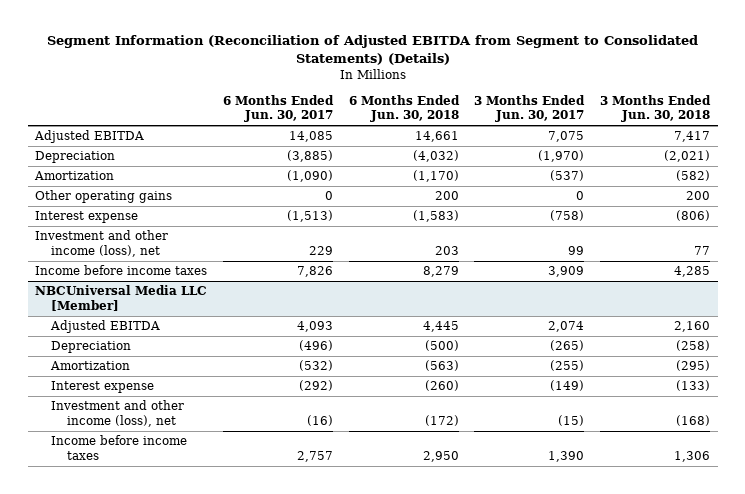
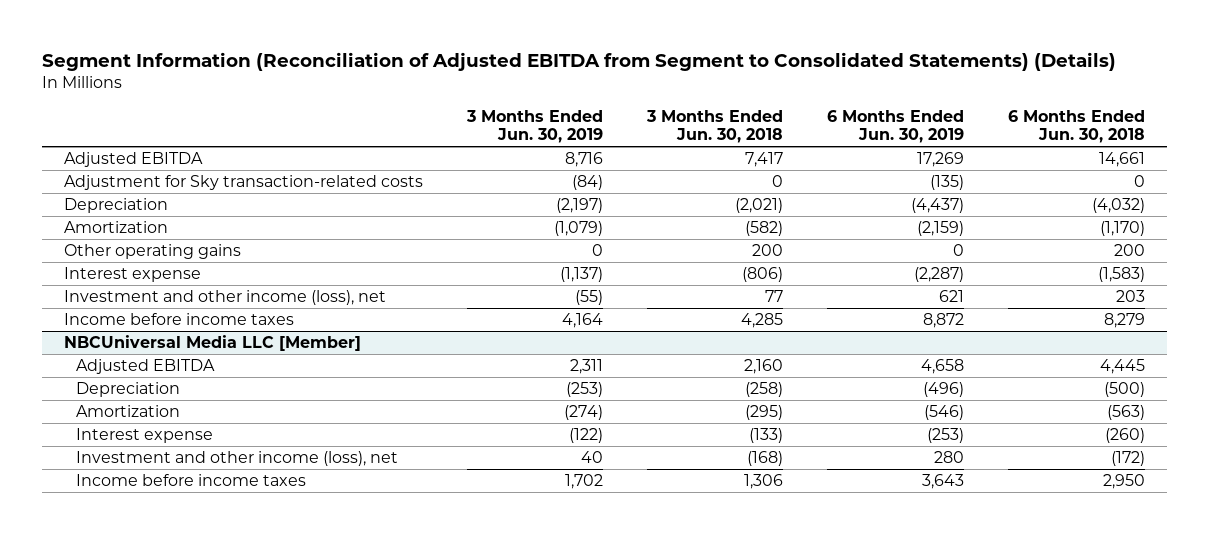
- | 6 Months Ended Jun. 30, 2017 | 6 Months Ended Jun. 30, 2018 | 3 Months Ended Jun. 30, 2017 | 3 Months Ended Jun. 30, 2018
+ | 3 Months Ended Jun. 30, 2019 | 3 Months Ended Jun. 30, 2018 | 6 Months Ended Jun. 30, 2019 | 6 Months Ended Jun. 30, 2018
+ Adjustment for Sky transaction-related costs | (84) | 0 | (135) | 0

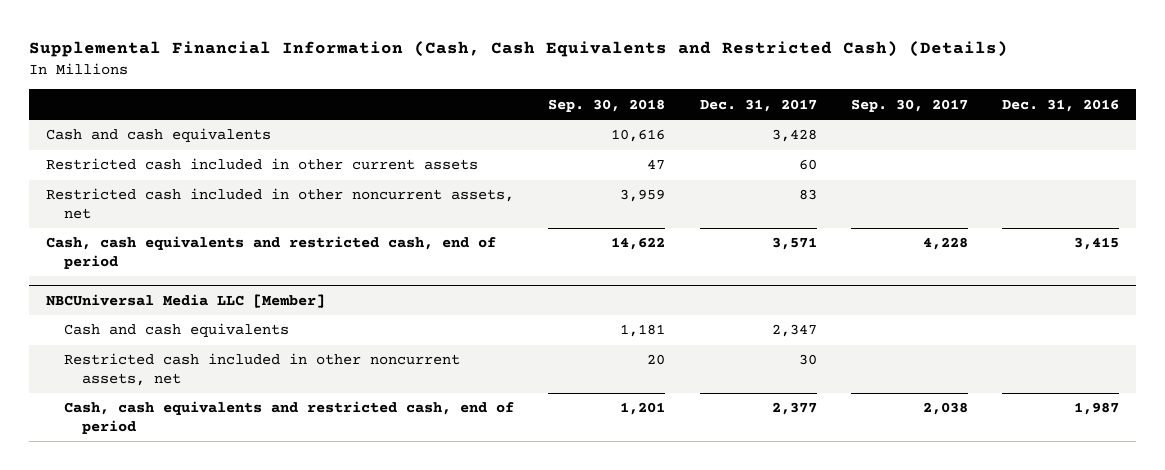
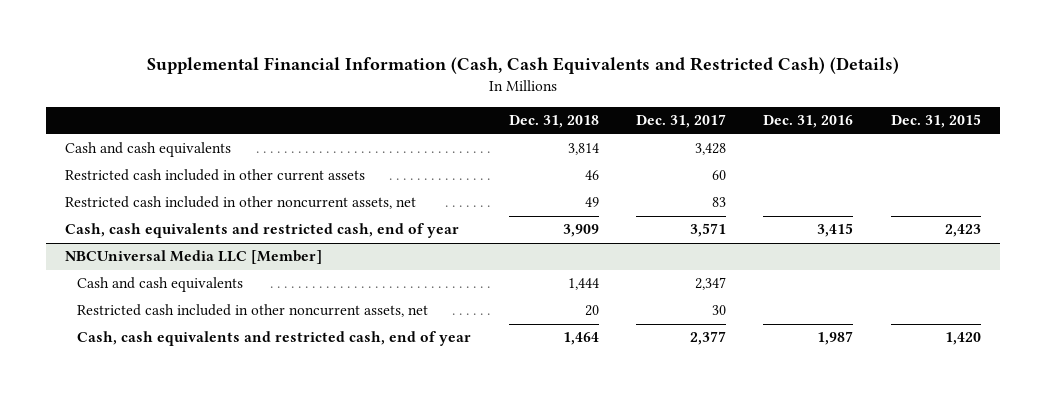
- | Sep. 30, 2018 | Dec. 31, 2017 | Sep. 30, 2017 | Dec. 31, 2016
+ | Dec. 31, 2018 | Dec. 31, 2017 | Dec. 31, 2016 | Dec. 31, 2015
- Cash, cash equivalents and restricted cash, end of period | 14,622 | 3,571 | 4,228 | 3,415
+ Cash, cash equivalents and restricted cash, end of year | 3,909 | 3,571 | 3,415 | 2,423
@ NBCUniversal Media LLC [Member]
- Cash, cash equivalents and restricted cash, end of period | 1,201 | 2,377 | 2,038 | 1,987
+ Cash, cash equivalents and restricted cash, end of year | 1,464 | 2,377 | 1,987 | 1,420

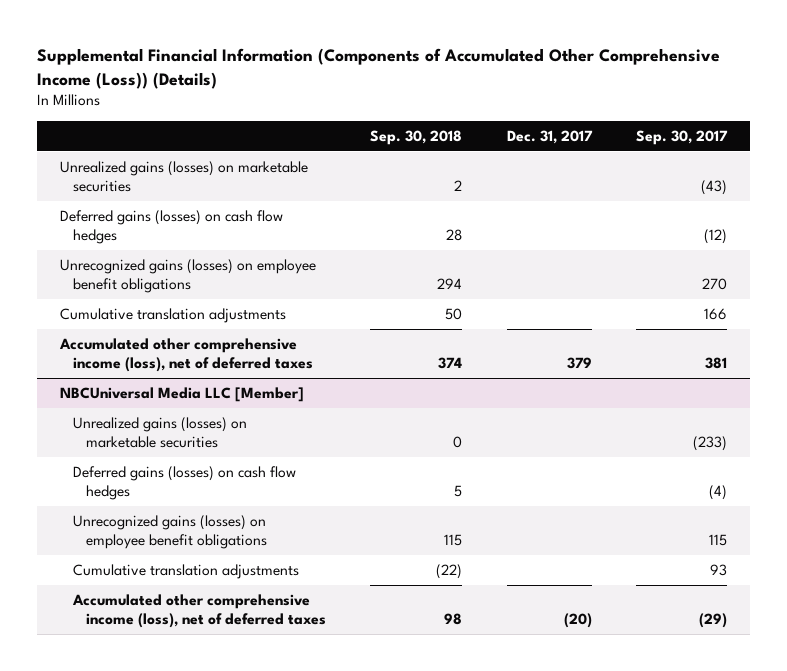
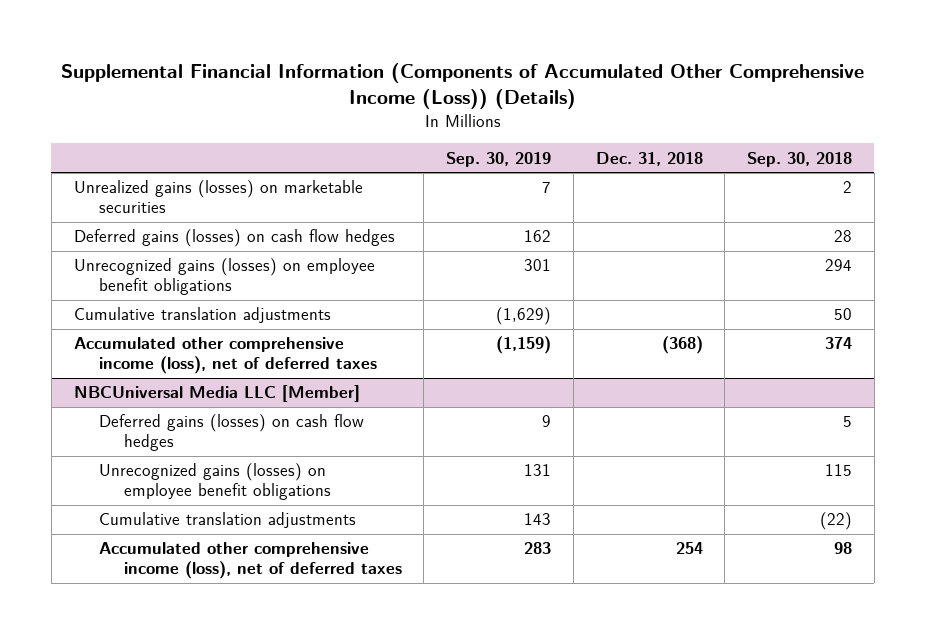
- | Sep. 30, 2018 | Dec. 31, 2017 | Sep. 30, 2017
+ | Sep. 30, 2019 | Dec. 31, 2018 | Sep. 30, 2018
@ NBCUniversal Media LLC [Member]
- Unrealized gains (losses) on marketable securities | 0 | | (233)

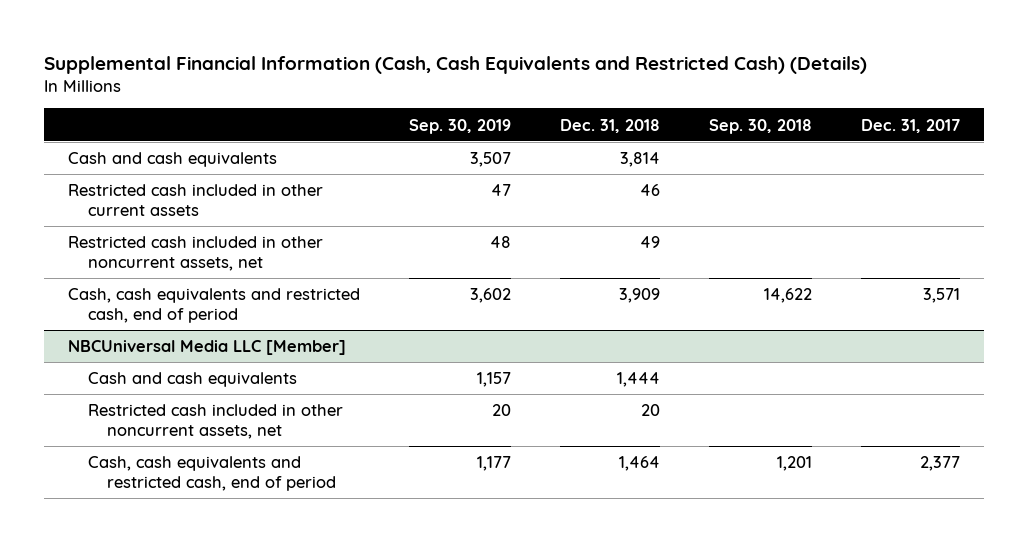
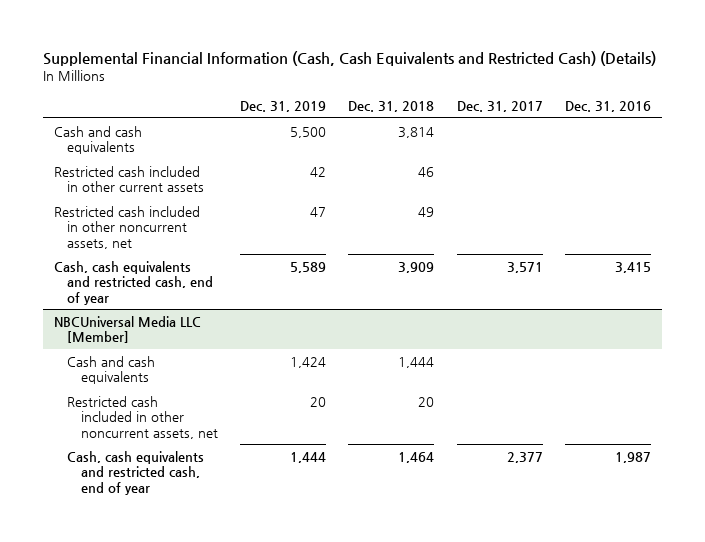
- | Sep. 30, 2019 | Dec. 31, 2018 | Sep. 30, 2018 | Dec. 31, 2017
+ | Dec. 31, 2019 | Dec. 31, 2018 | Dec. 31, 2017 | Dec. 31, 2016
- Cash, cash equivalents and restricted cash, end of period | 3,602 | 3,909 | 14,622 | 3,571
+ Cash, cash equivalents and restricted cash, end of year | 5,589 | 3,909 | 3,571 | 3,415
@ NBCUniversal Media LLC [Member]
- Cash, cash equivalents and restricted cash, end of period | 1,177 | 1,464 | 1,201 | 2,377
+ Cash, cash equivalents and restricted cash, end of year | 1,444 | 1,464 | 2,377 | 1,987

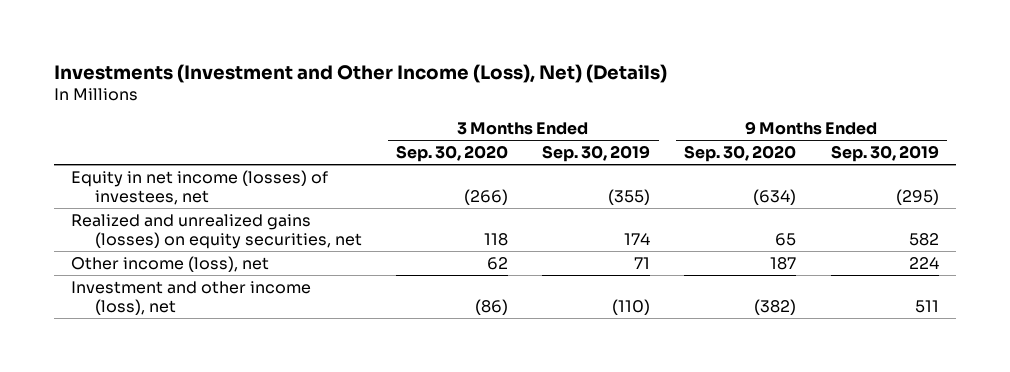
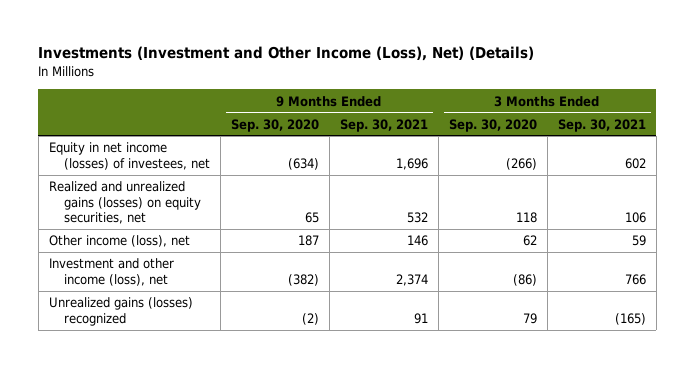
- | 3 Months Ended Sep. 30, 2020 | 3 Months Ended Sep. 30, 2019 | 9 Months Ended Sep. 30, 2020 | 9 Months Ended Sep. 30, 2019
+ | 9 Months Ended Sep. 30, 2020 | 9 Months Ended Sep. 30, 2021 | 3 Months Ended Sep. 30, 2020 | 3 Months Ended Sep. 30, 2021
+ Unrealized gains (losses) recognized | (2) | 91 | 79 | (165)

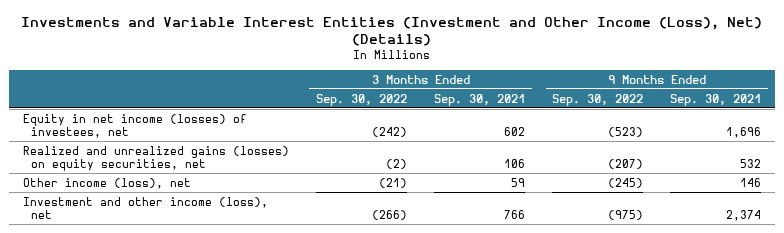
- Investments (Investment and Other Income (Loss), Net) (Details)
+ Investments and Variable Interest Entities (Investment and Other Income (Loss), Net) (Details)
- | 9 Months Ended Sep. 30, 2020 | 9 Months Ended Sep. 30, 2021 | 3 Months Ended Sep. 30, 2020 | 3 Months Ended Sep. 30, 2021
+ | 3 Months Ended Sep. 30, 2022 | 3 Months Ended Sep. 30, 2021 | 9 Months Ended Sep. 30, 2022 | 9 Months Ended Sep. 30, 2021
- Unrealized gains (losses) recognized | (2) | 91 | 79 | (165)

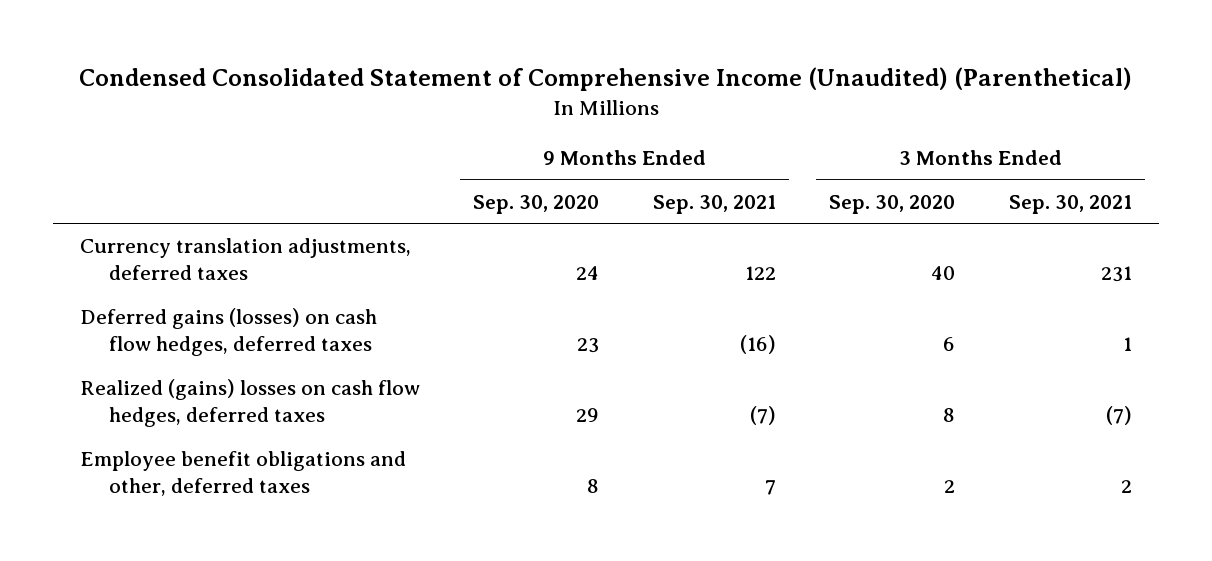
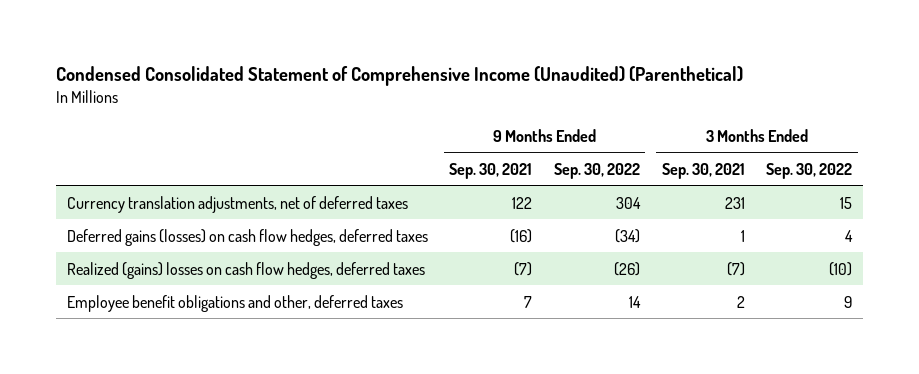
- | 9 Months Ended Sep. 30, 2020 | 9 Months Ended Sep. 30, 2021 | 3 Months Ended Sep. 30, 2020 | 3 Months Ended Sep. 30, 2021
+ | 9 Months Ended Sep. 30, 2021 | 9 Months Ended Sep. 30, 2022 | 3 Months Ended Sep. 30, 2021 | 3 Months Ended Sep. 30, 2022
- Currency translation adjustments, deferred taxes | 24 | 122 | 40 | 231
+ Currency translation adjustments, net of deferred taxes | 122 | 304 | 231 | 15

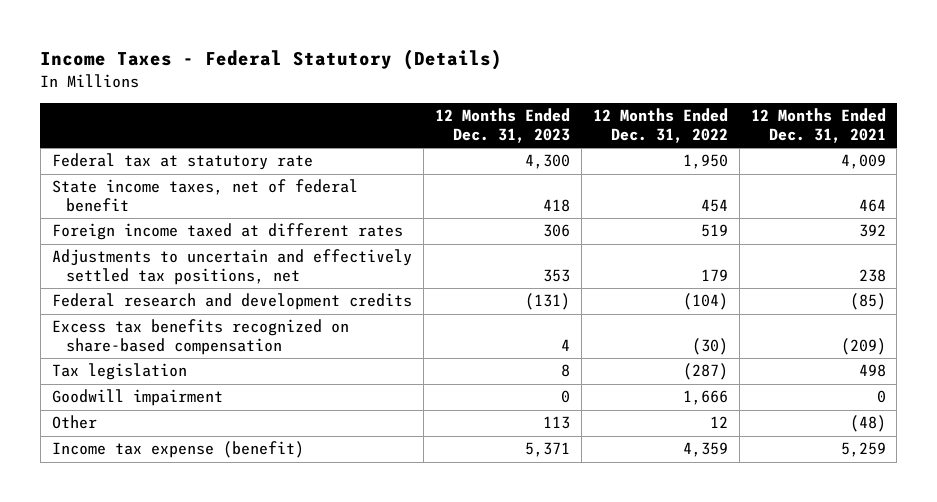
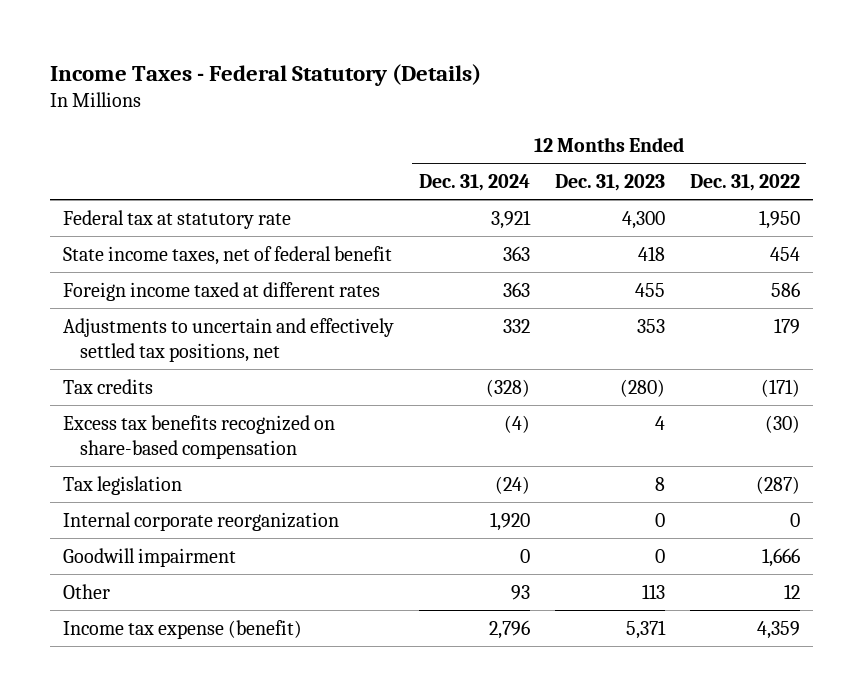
- | 12 Months Ended Dec. 31, 2023 | 12 Months Ended Dec. 31, 2022 | 12 Months Ended Dec. 31, 2021
+ | 12 Months Ended Dec. 31, 2024 | 12 Months Ended Dec. 31, 2023 | 12 Months Ended Dec. 31, 2022
- Foreign income taxed at different rates | 306 | 519 | 392
+ Foreign income taxed at different rates | 363 | 455 | 586
- Federal research and development credits | (131) | (104) | (85)
+ Tax credits | (328) | (280) | (171)
+ Internal corporate reorganization | 1,920 | 0 | 0

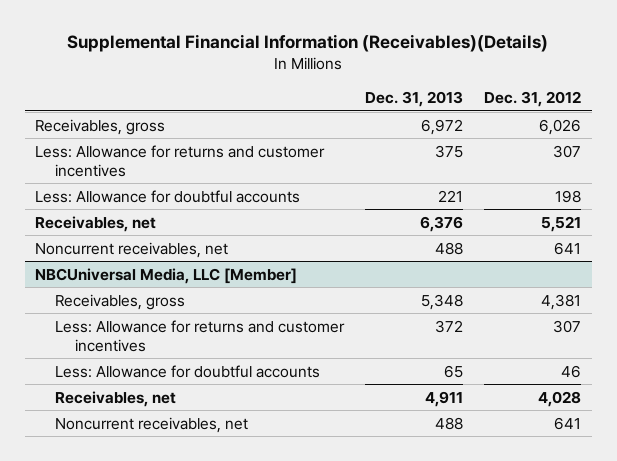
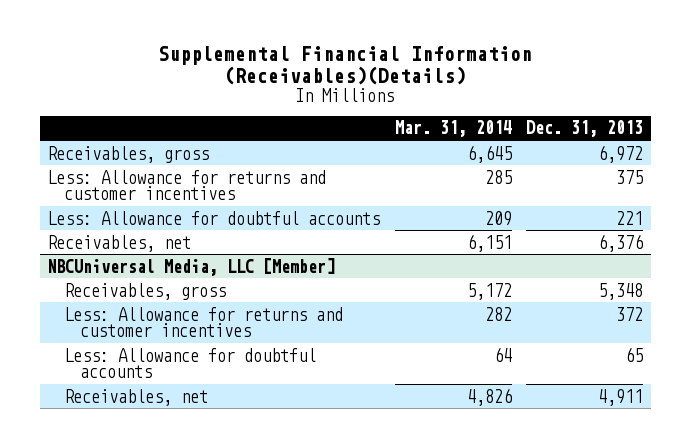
- | Dec. 31, 2013 | Dec. 31, 2012
+ | Mar. 31, 2014 | Dec. 31, 2013
- Noncurrent receivables, net | 488 | 641
@ NBCUniversal Media, LLC [Member]
- Noncurrent receivables, net | 488 | 641

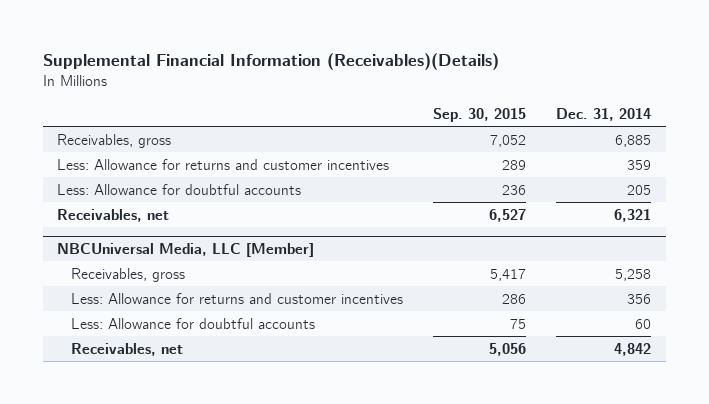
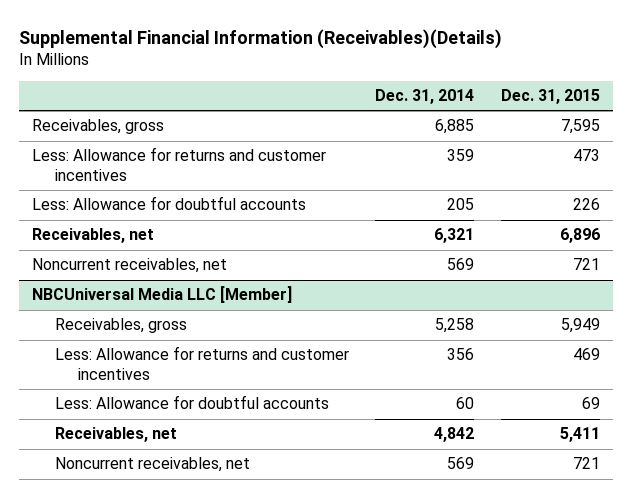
- | Sep. 30, 2015 | Dec. 31, 2014
+ | Dec. 31, 2014 | Dec. 31, 2015
- NBCUniversal Media, LLC [Member]
+ Noncurrent receivables, net | 569 | 721
+ NBCUniversal Media LLC [Member]
+ Noncurrent receivables, net | 569 | 721

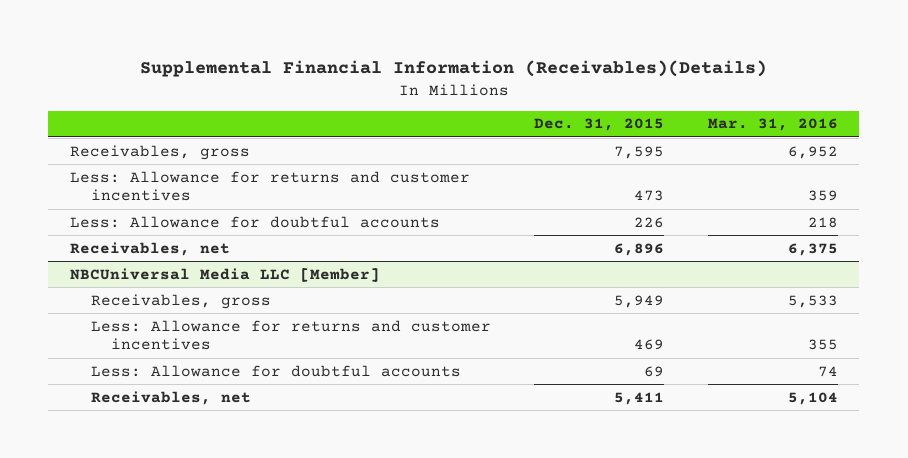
- | Dec. 31, 2014 | Dec. 31, 2015
+ | Dec. 31, 2015 | Mar. 31, 2016
- Noncurrent receivables, net | 569 | 721
@ NBCUniversal Media LLC [Member]
- Noncurrent receivables, net | 569 | 721

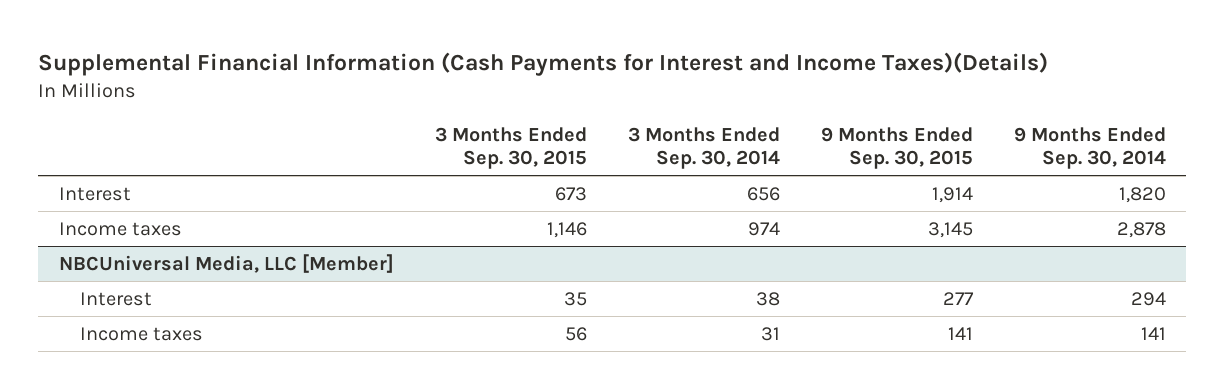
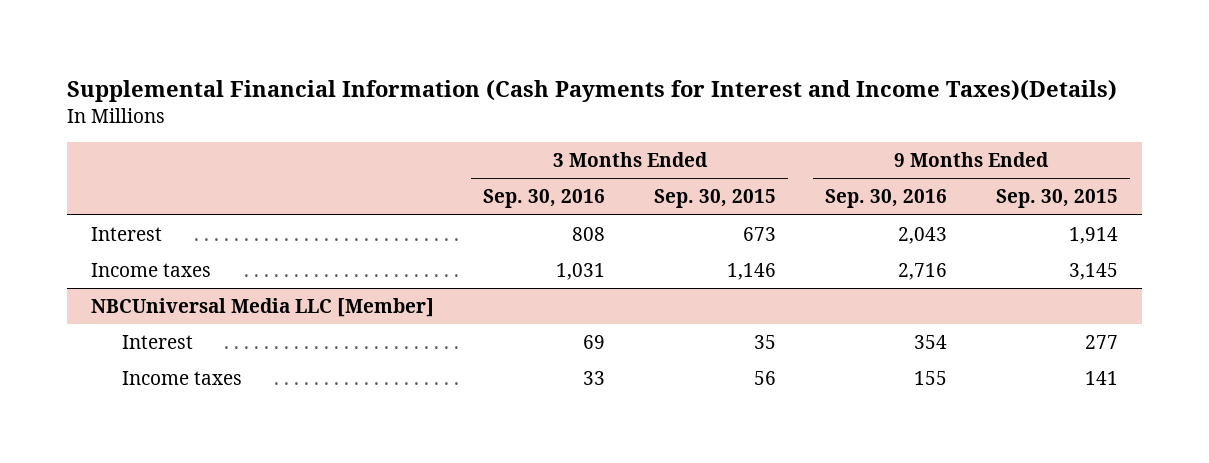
- | 3 Months Ended Sep. 30, 2015 | 3 Months Ended Sep. 30, 2014 | 9 Months Ended Sep. 30, 2015 | 9 Months Ended Sep. 30, 2014
+ | 3 Months Ended Sep. 30, 2016 | 3 Months Ended Sep. 30, 2015 | 9 Months Ended Sep. 30, 2016 | 9 Months Ended Sep. 30, 2015
- NBCUniversal Media, LLC [Member]
+ NBCUniversal Media LLC [Member]

